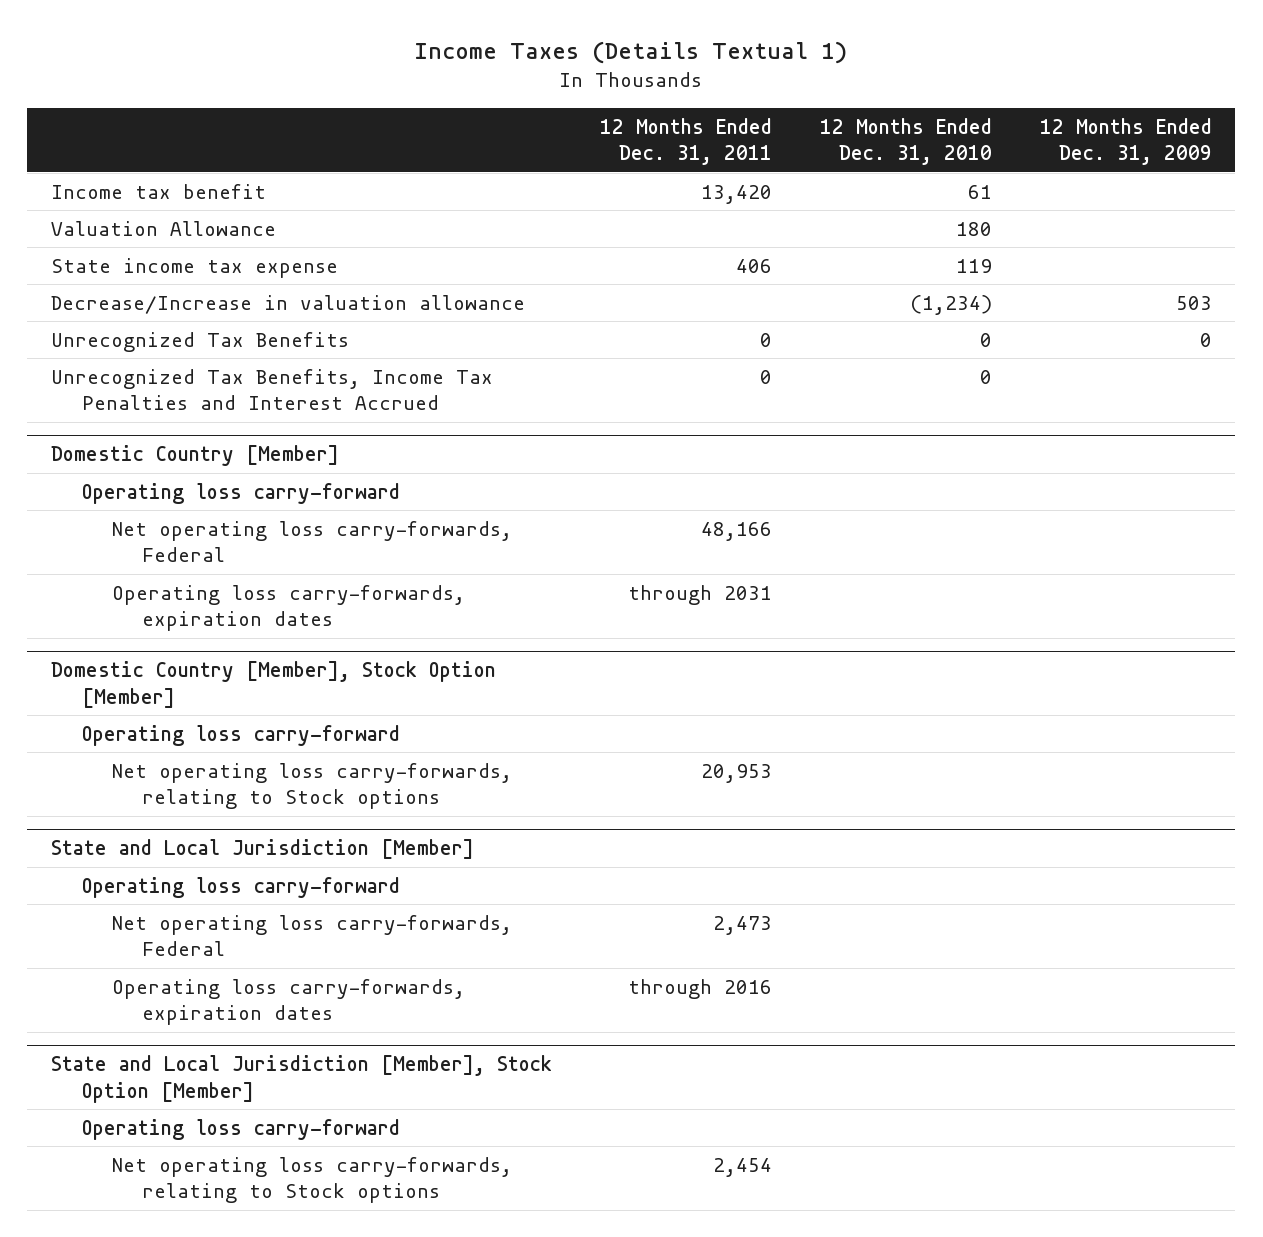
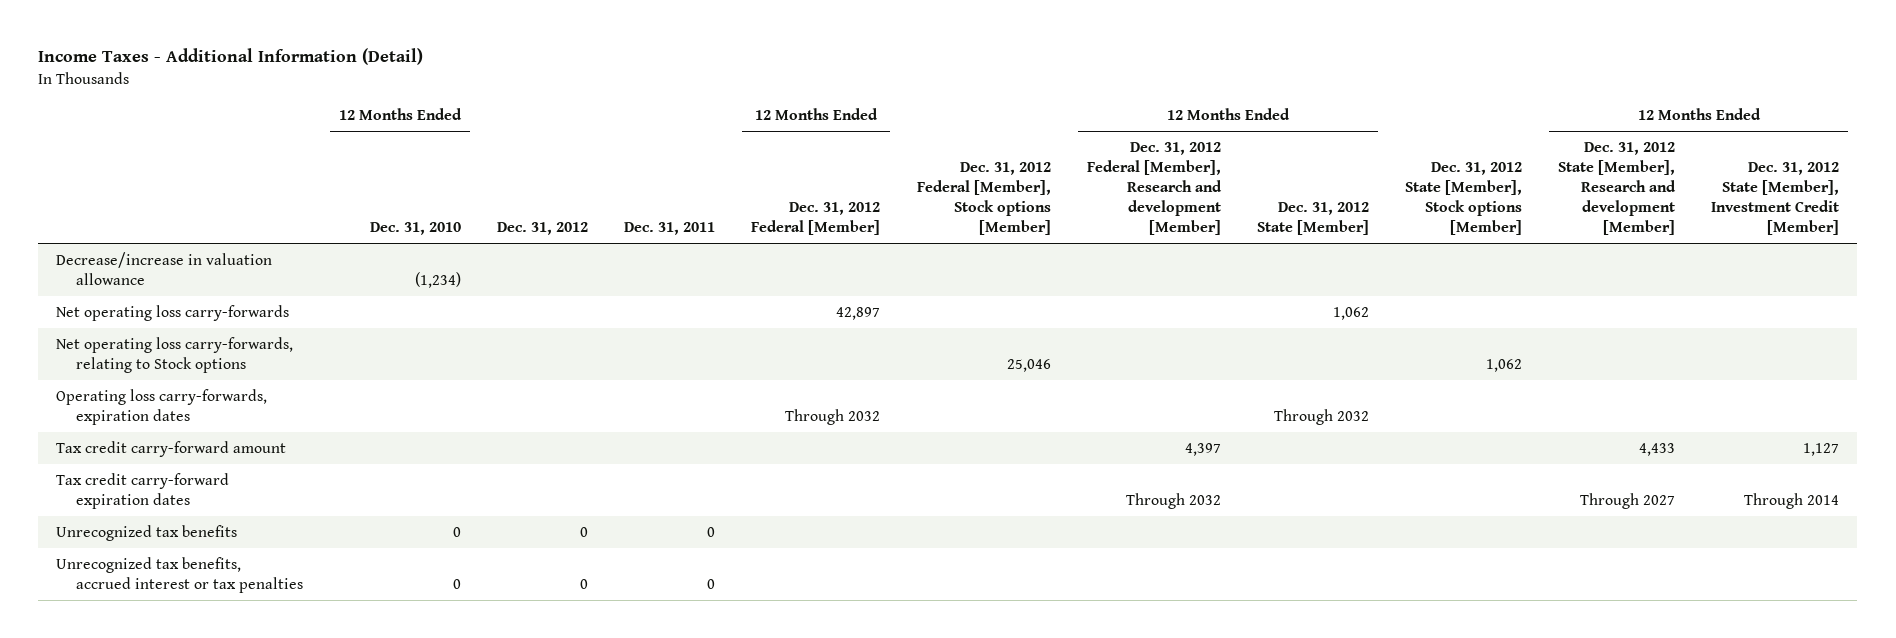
- Income Taxes (Details Textual 1)
+ Income Taxes - Additional Information (Detail)
- | 12 Months Ended Dec. 31, 2011 | 12 Months Ended Dec. 31, 2010 | 12 Months Ended Dec. 31, 2009
+ | 12 Months Ended Dec. 31, 2010 | Dec. 31, 2012 | Dec. 31, 2011 | 12 Months Ended Dec. 31, 2012 Federal [Member] | Dec. 31, 2012 Federal [Member], Stock options [Member] | 12 Months Ended Dec. 31, 2012 Federal [Member], Research and development [Member] | 12 Months Ended Dec. 31, 2012 State [Member] | Dec. 31, 2012 State [Member], Stock options [Member] | 12 Months Ended Dec. 31, 2012 State [Member], Research and development [Member] | 12 Months Ended Dec. 31, 2012 State [Member], Investment Credit [Member]
- Income tax benefit | 13,420 | 61 |
- Valuation Allowance | | 180 |
- State income tax expense | 406 | 119 |
- Decrease/Increase in valuation allowance | | (1,234) | 503
- Unrecognized Tax Benefits | 0 | 0 | 0
- Unrecognized Tax Benefits, Income Tax Penalties and Interest Accrued | 0 | 0 |
- Domestic Country [Member]
- Operating loss carry-forward
- Net operating loss carry-forwards, Federal | 48,166 | |
- Operating loss carry-forwards, expiration dates | through 2031 | |
- Domestic Country [Member], Stock Option [Member]
- Operating loss carry-forward
- Net operating loss carry-forwards, relating to Stock options | 20,953 | |
- State and Local Jurisdiction [Member]
- Operating loss carry-forward
- Net operating loss carry-forwards, Federal | 2,473 | |
- Operating loss carry-forwards, expiration dates | through 2016 | |
- State and Local Jurisdiction [Member], Stock Option [Member]
- Operating loss carry-forward
- Net operating loss carry-forwards, relating to Stock options | 2,454 | |
+ Decrease/increase in valuation allowance | (1,234) | | | | | | | | |
+ Net operating loss carry-forwards | | | | 42,897 | | | 1,062 | | |
+ Net operating loss carry-forwards, relating to Stock options | | | | | 25,046 | | | 1,062 | |
+ Operating loss carry-forwards, expiration dates | | | | Through 2032 | | | Through 2032 | | |
+ Tax credit carry-forward amount | | | | | | 4,397 | | | 4,433 | 1,127
+ Tax credit carry-forward expiration dates | | | | | | Through 2032 | | | Through 2027 | Through 2014
+ Unrecognized tax benefits | 0 | 0 | 0 | | | | | | |
+ Unrecognized tax benefits, accrued interest or tax penalties | 0 | 0 | 0 | | | | | | |

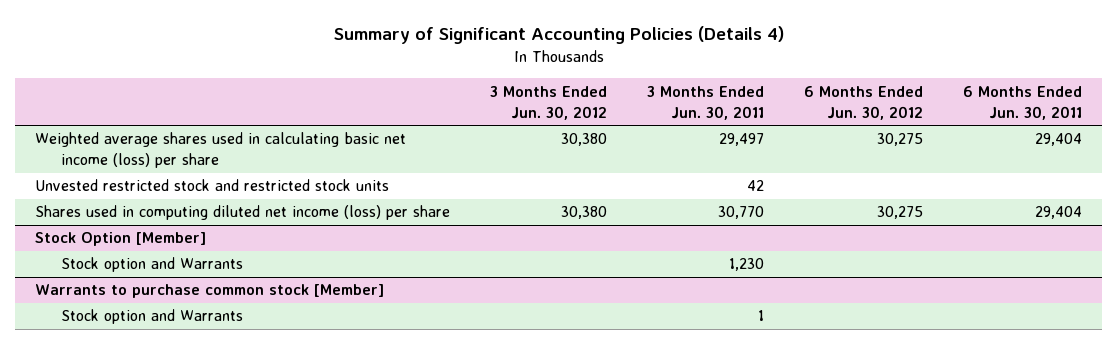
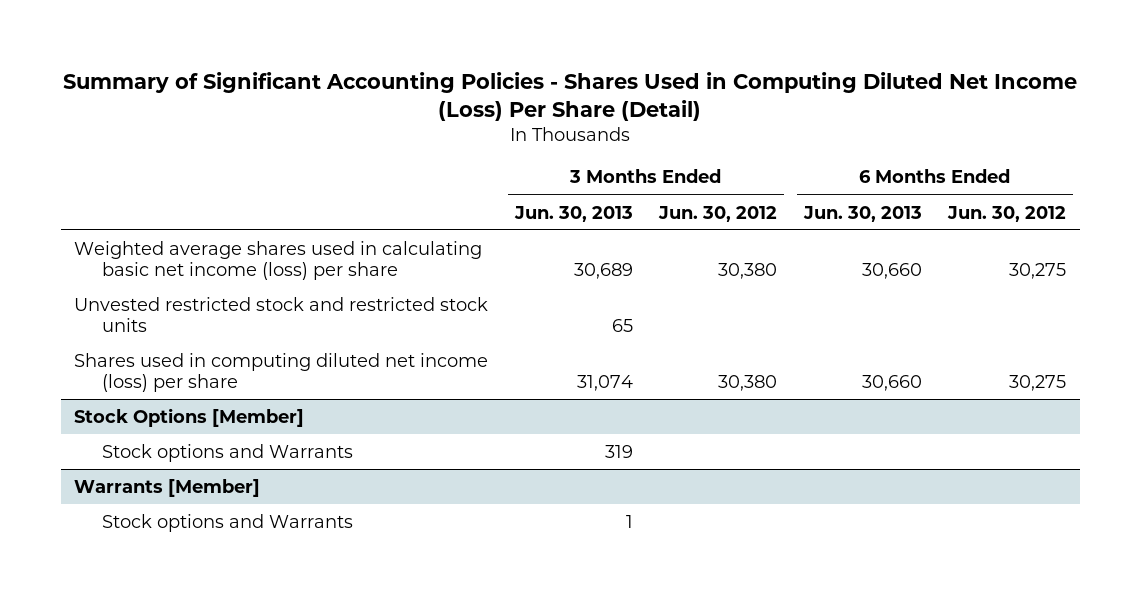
- Summary of Significant Accounting Policies (Details 4)
+ Summary of Significant Accounting Policies - Shares Used in Computing Diluted Net Income (Loss) Per Share (Detail)
- | 3 Months Ended Jun. 30, 2012 | 3 Months Ended Jun. 30, 2011 | 6 Months Ended Jun. 30, 2012 | 6 Months Ended Jun. 30, 2011
+ | 3 Months Ended Jun. 30, 2013 | 3 Months Ended Jun. 30, 2012 | 6 Months Ended Jun. 30, 2013 | 6 Months Ended Jun. 30, 2012
- Stock Option [Member]
- Stock option and Warrants | | 1,230 | |
- Warrants to purchase common stock [Member]
- Stock option and Warrants | | 1 | |
+ Stock Options [Member]
+ Stock options and Warrants | 319 | | |
+ Warrants [Member]
+ Stock options and Warrants | 1 | | |

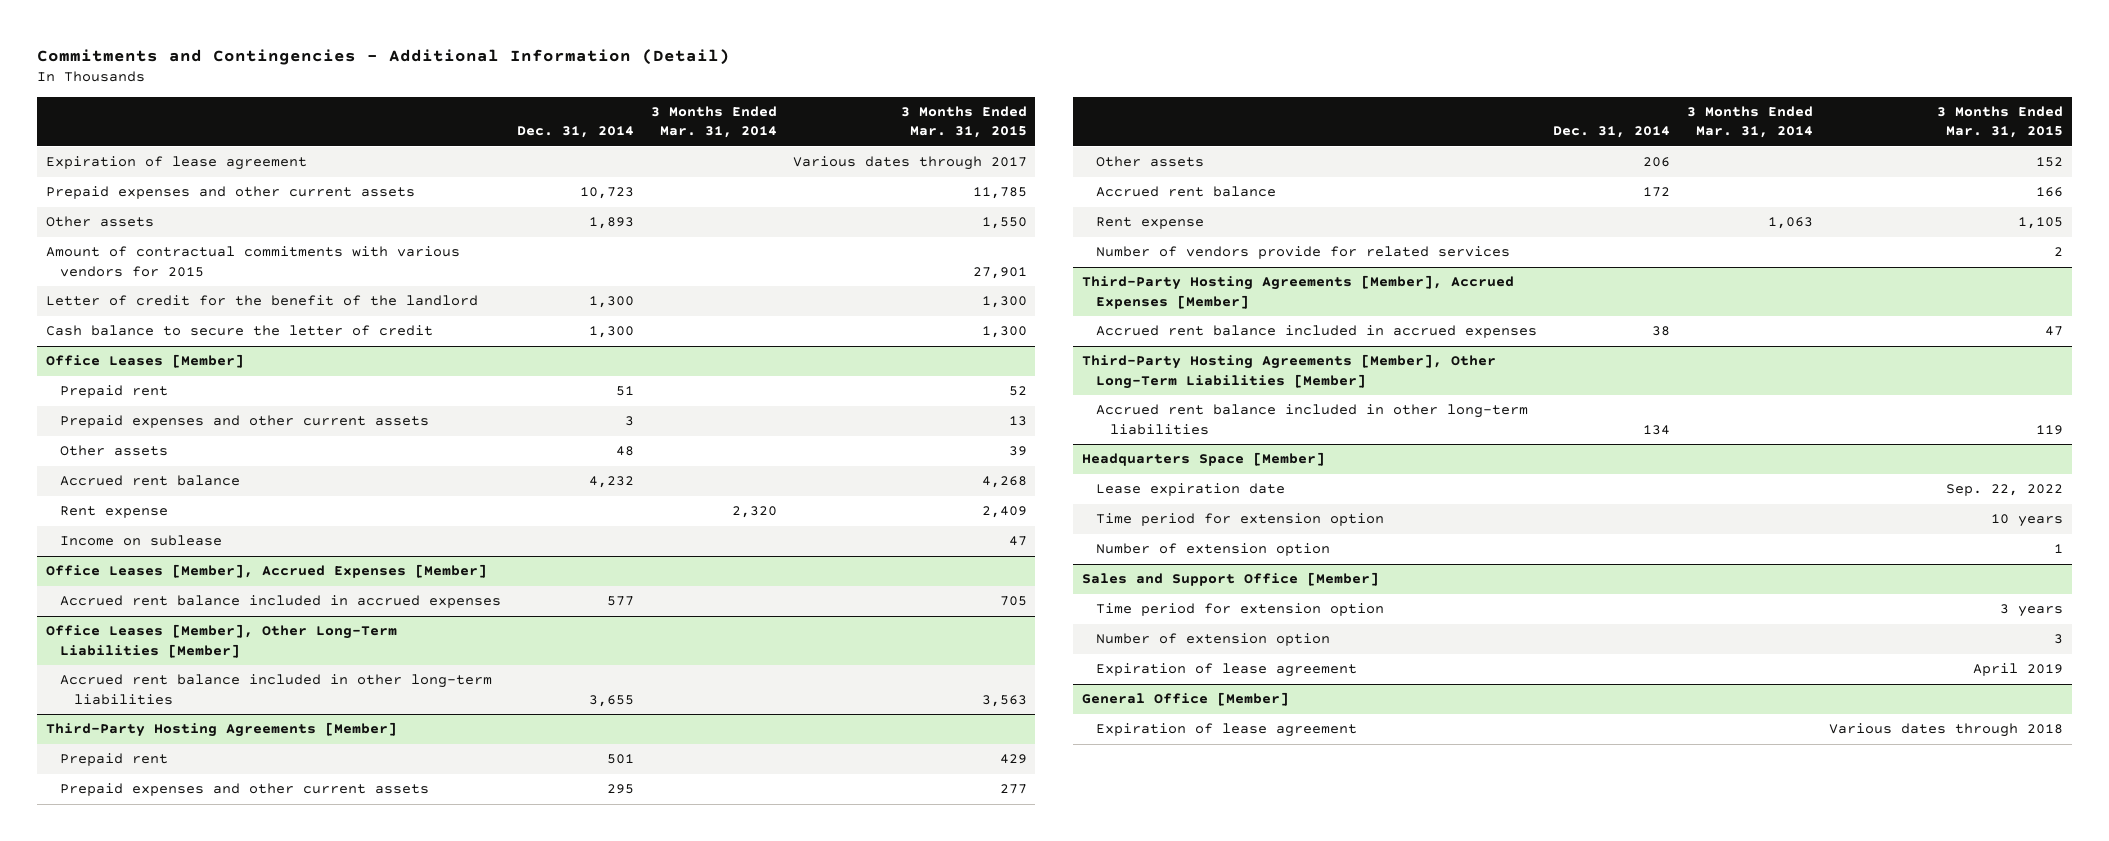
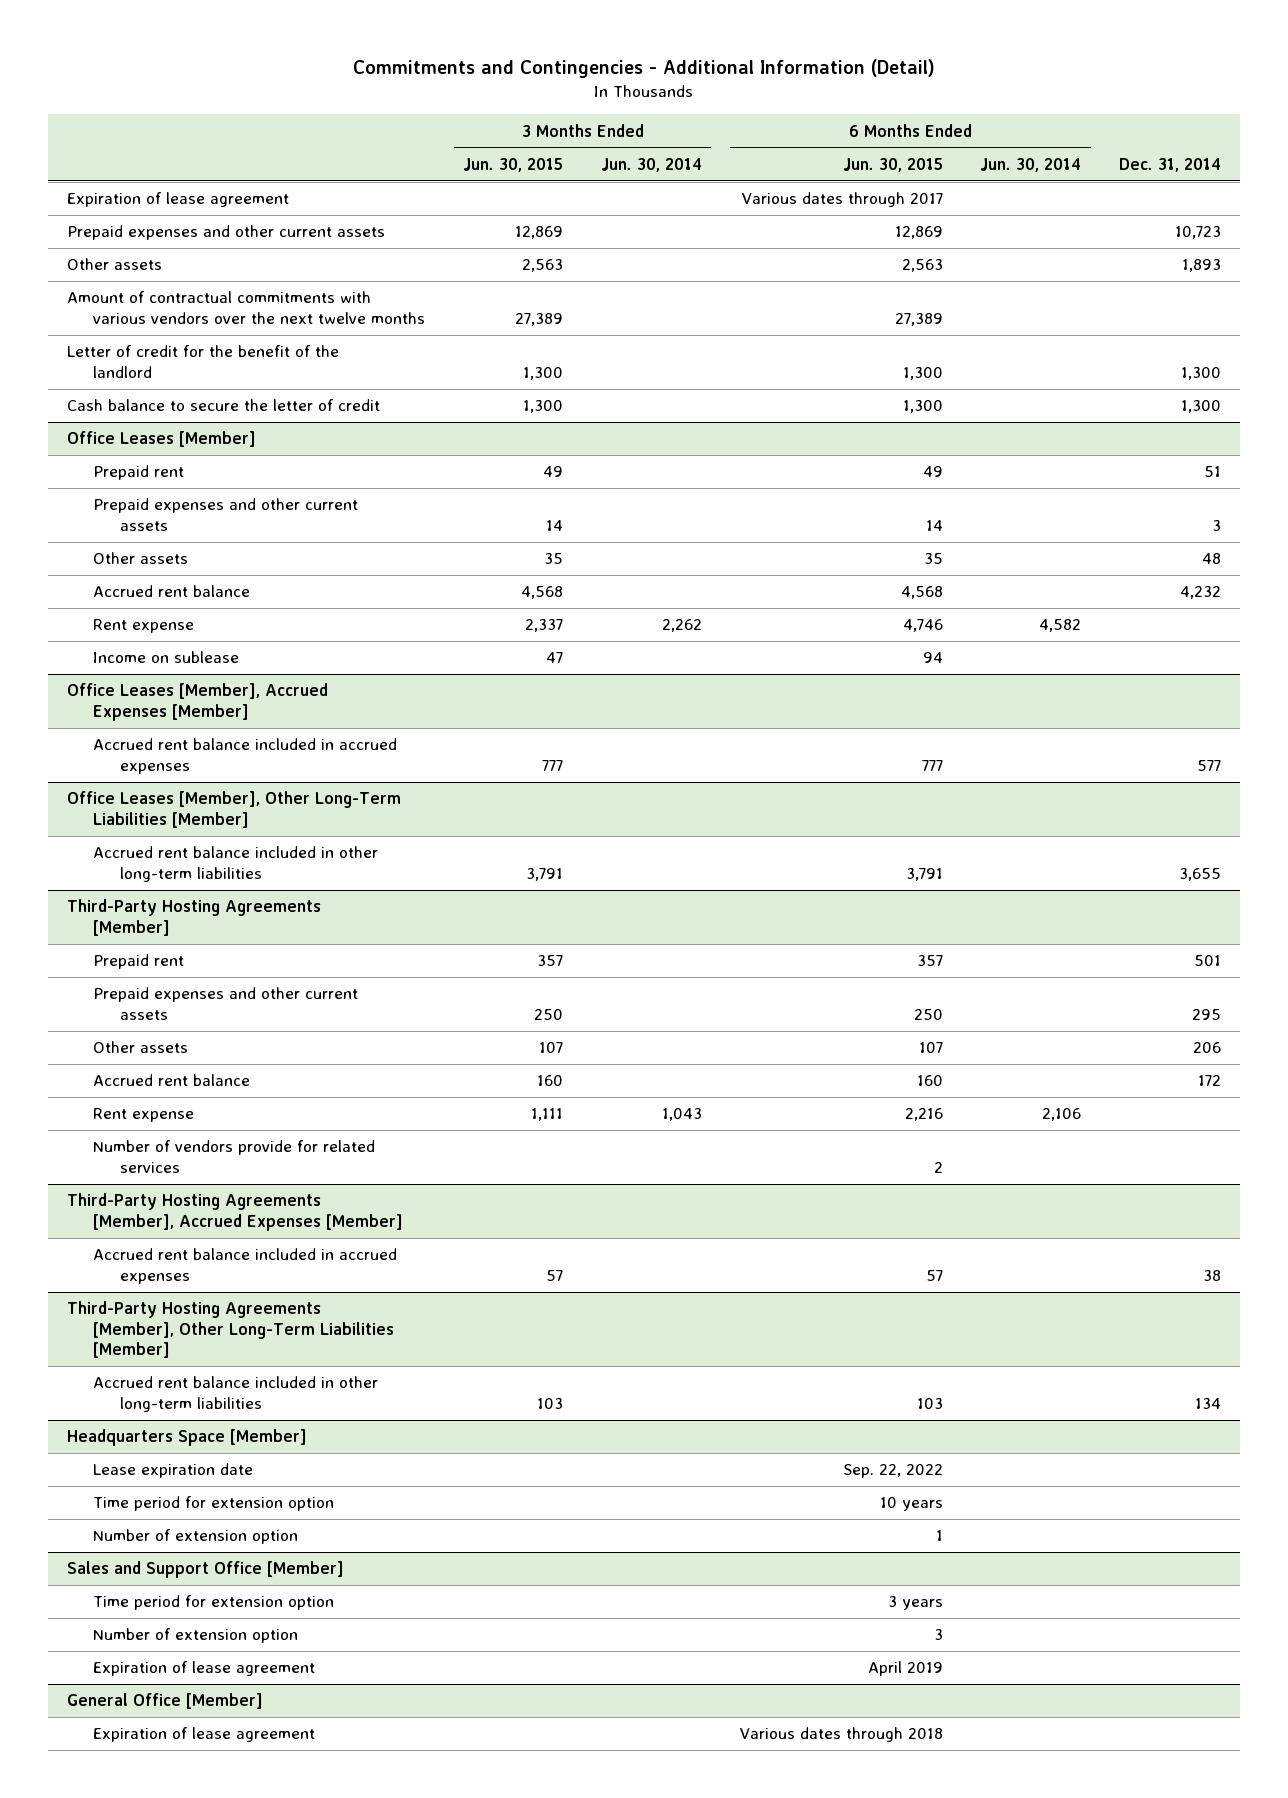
- | Dec. 31, 2014 | 3 Months Ended Mar. 31, 2014 | 3 Months Ended Mar. 31, 2015
+ | 3 Months Ended Jun. 30, 2015 | 3 Months Ended Jun. 30, 2014 | 6 Months Ended Jun. 30, 2015 | 6 Months Ended Jun. 30, 2014 | Dec. 31, 2014
- Amount of contractual commitments with various vendors for 2015 | | | 27,901
+ Amount of contractual commitments with various vendors over the next twelve months | 27,389 | | 27,389 | |

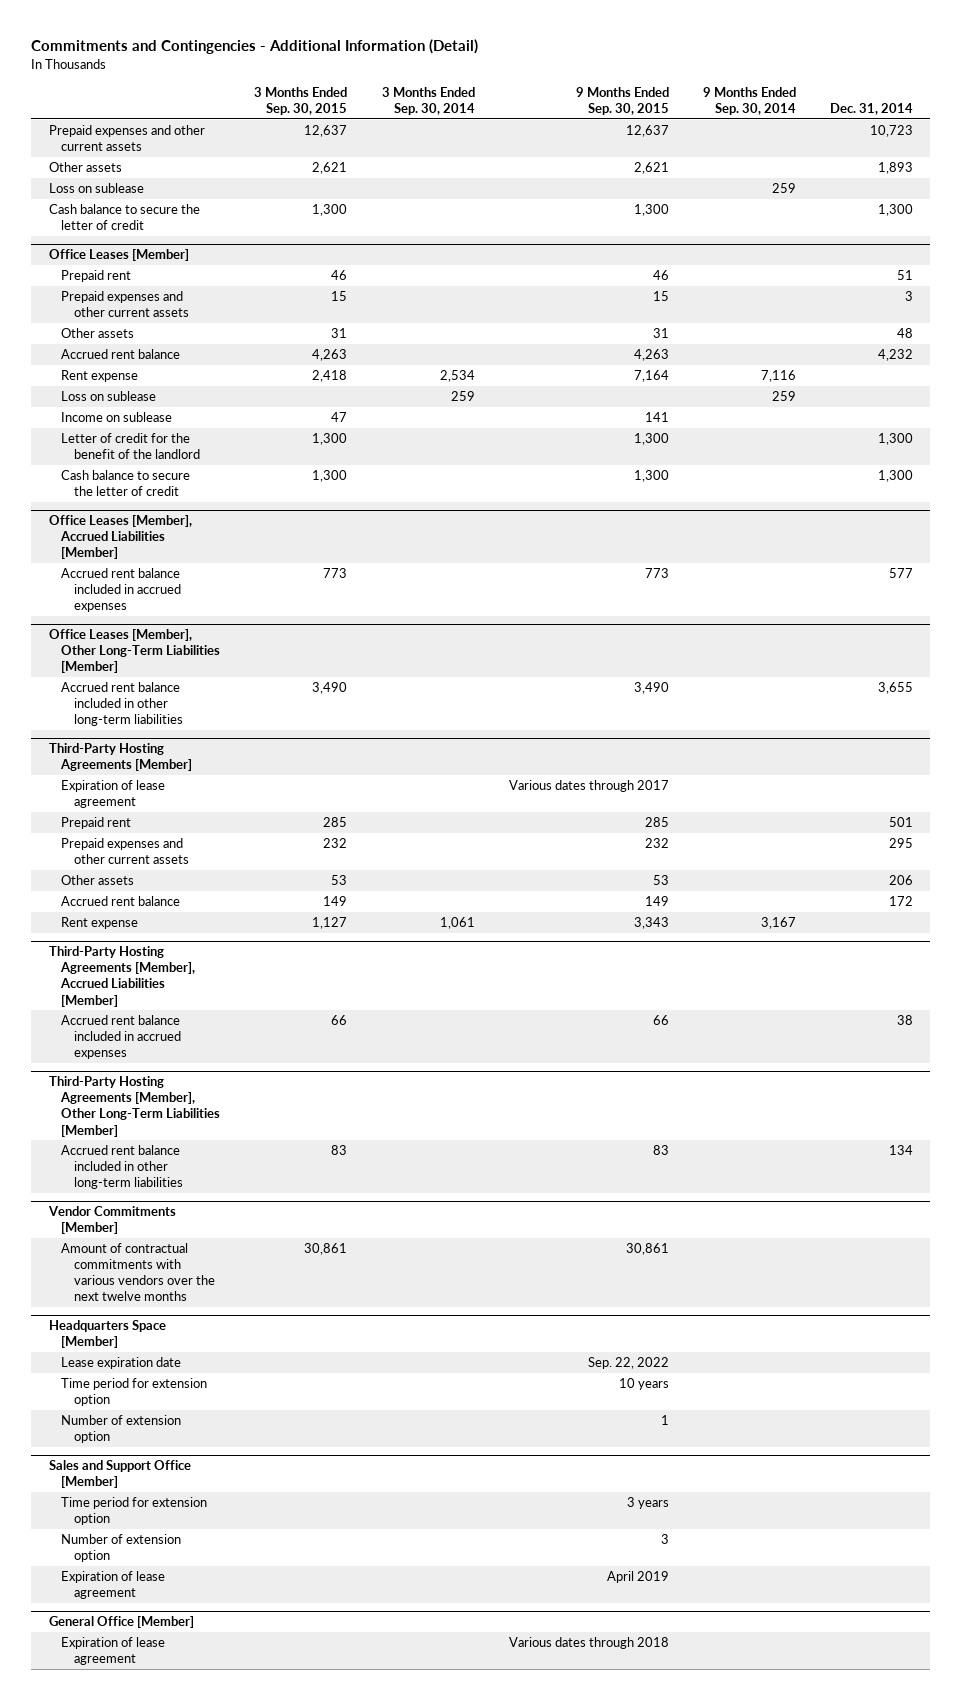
- | 3 Months Ended Jun. 30, 2015 | 3 Months Ended Jun. 30, 2014 | 6 Months Ended Jun. 30, 2015 | 6 Months Ended Jun. 30, 2014 | Dec. 31, 2014
+ | 3 Months Ended Sep. 30, 2015 | 3 Months Ended Sep. 30, 2014 | 9 Months Ended Sep. 30, 2015 | 9 Months Ended Sep. 30, 2014 | Dec. 31, 2014
- Expiration of lease agreement | | | Various dates through 2017 | |
- Amount of contractual commitments with various vendors over the next twelve months | 27,389 | | 27,389 | |
- Letter of credit for the benefit of the landlord | 1,300 | | 1,300 | | 1,300
+ Loss on sublease | | | | 259 |
@ Office Leases [Member]
+ Loss on sublease | | 259 | | 259 |
- Office Leases [Member], Accrued Expenses [Member]
@ Office Leases [Member]
+ Letter of credit for the benefit of the landlord | 1,300 | | 1,300 | | 1,300
+ Cash balance to secure the letter of credit | 1,300 | | 1,300 | | 1,300
+ Office Leases [Member], Accrued Liabilities [Member]
@ Third-Party Hosting Agreements [Member]
+ Expiration of lease agreement | | | Various dates through 2017 | |
- Number of vendors provide for related services | | | 2 | |
- Third-Party Hosting Agreements [Member], Accrued Expenses [Member]
+ Third-Party Hosting Agreements [Member], Accrued Liabilities [Member]
+ Vendor Commitments [Member]
+ Amount of contractual commitments with various vendors over the next twelve months | 30,861 | | 30,861 | |

